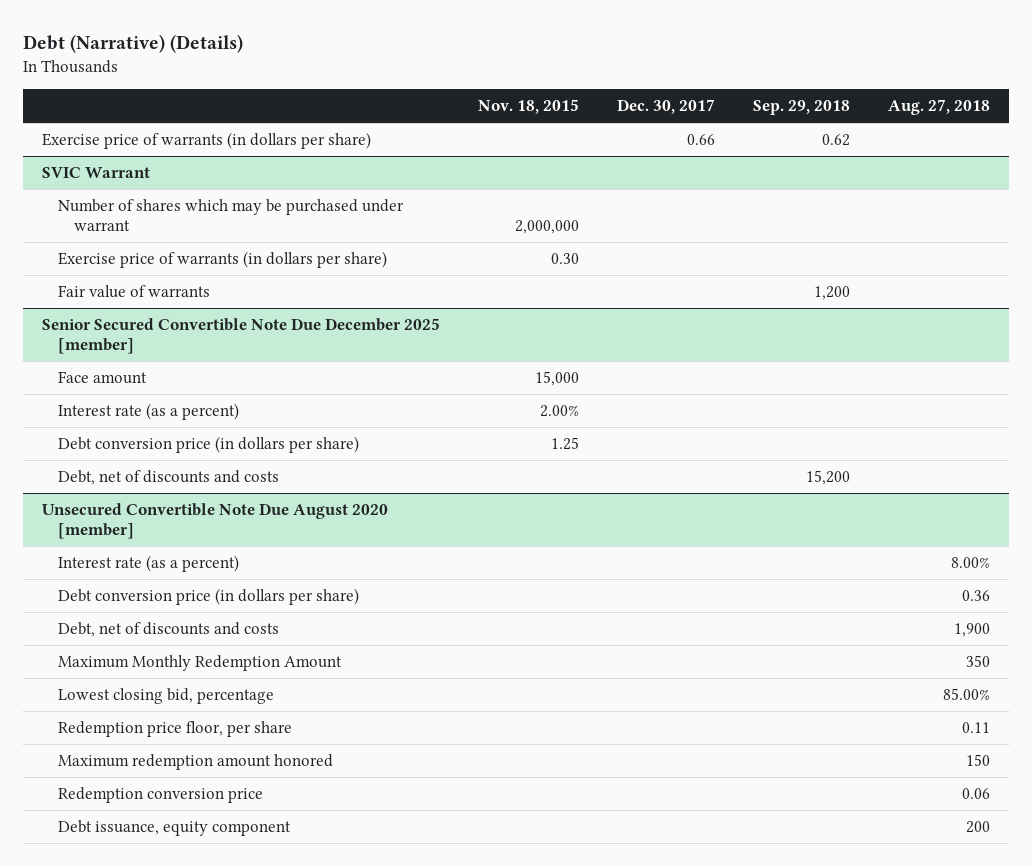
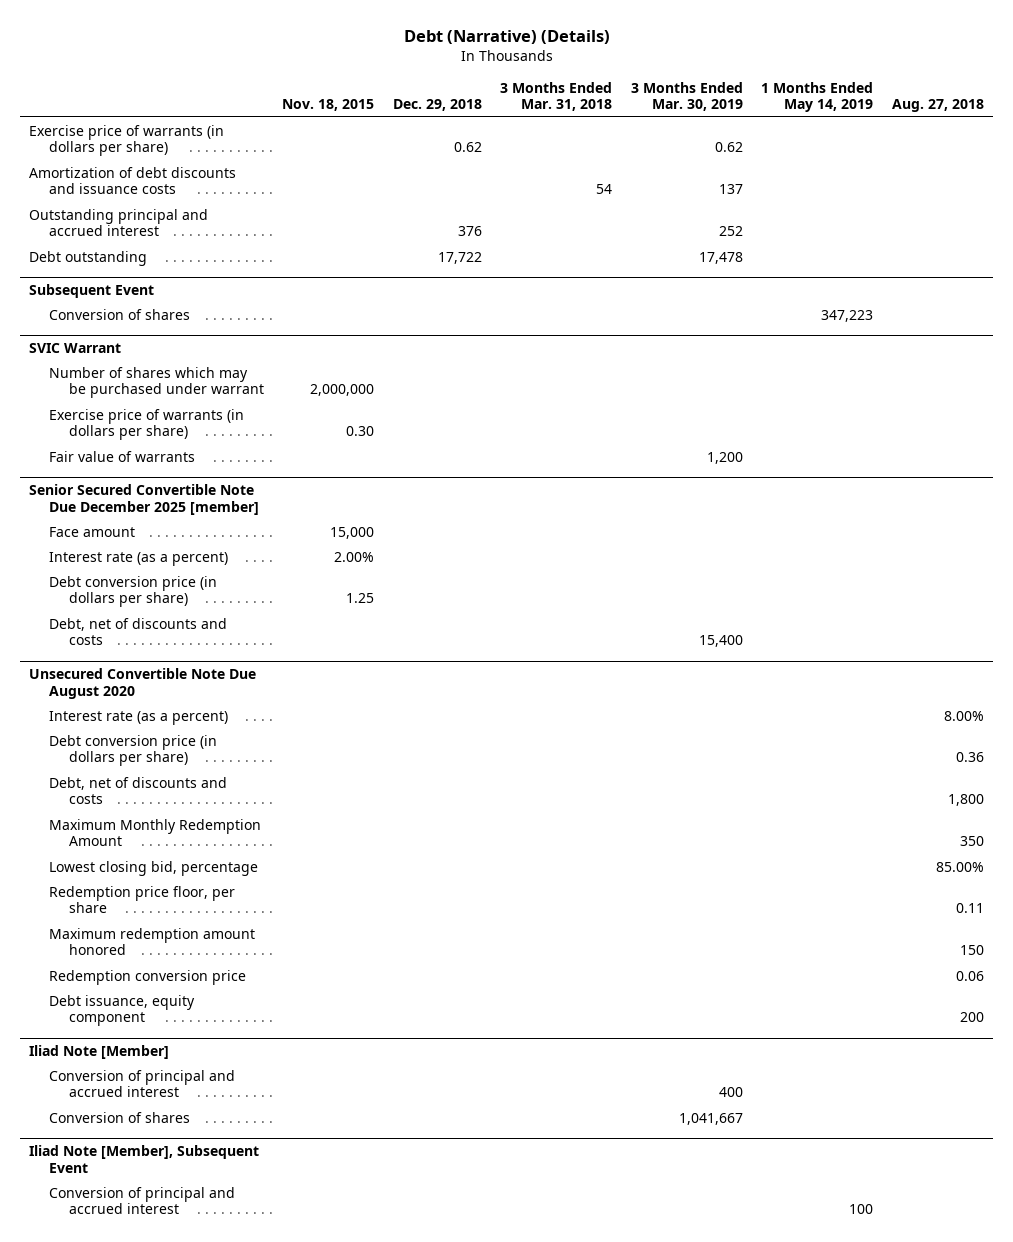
- | Nov. 18, 2015 | Dec. 30, 2017 | Sep. 29, 2018 | Aug. 27, 2018
+ | Nov. 18, 2015 | Dec. 29, 2018 | 3 Months Ended Mar. 31, 2018 | 3 Months Ended Mar. 30, 2019 | 1 Months Ended May 14, 2019 | Aug. 27, 2018
+ Amortization of debt discounts and issuance costs | | | 54 | 137 | |
+ Outstanding principal and accrued interest | | 376 | | 252 | |
+ Debt outstanding | | 17,722 | | 17,478 | |
+ Subsequent Event
+ Conversion of shares | | | | | 347,223 |
- Unsecured Convertible Note Due August 2020 [member]
+ Unsecured Convertible Note Due August 2020
- Debt, net of discounts and costs | | | | 1,900
+ Debt, net of discounts and costs | | | | | | 1,800
+ Iliad Note [Member]
+ Conversion of principal and accrued interest | | | | 400 | |
+ Conversion of shares | | | | 1,041,667 | |
+ Iliad Note [Member], Subsequent Event
+ Conversion of principal and accrued interest | | | | | 100 |

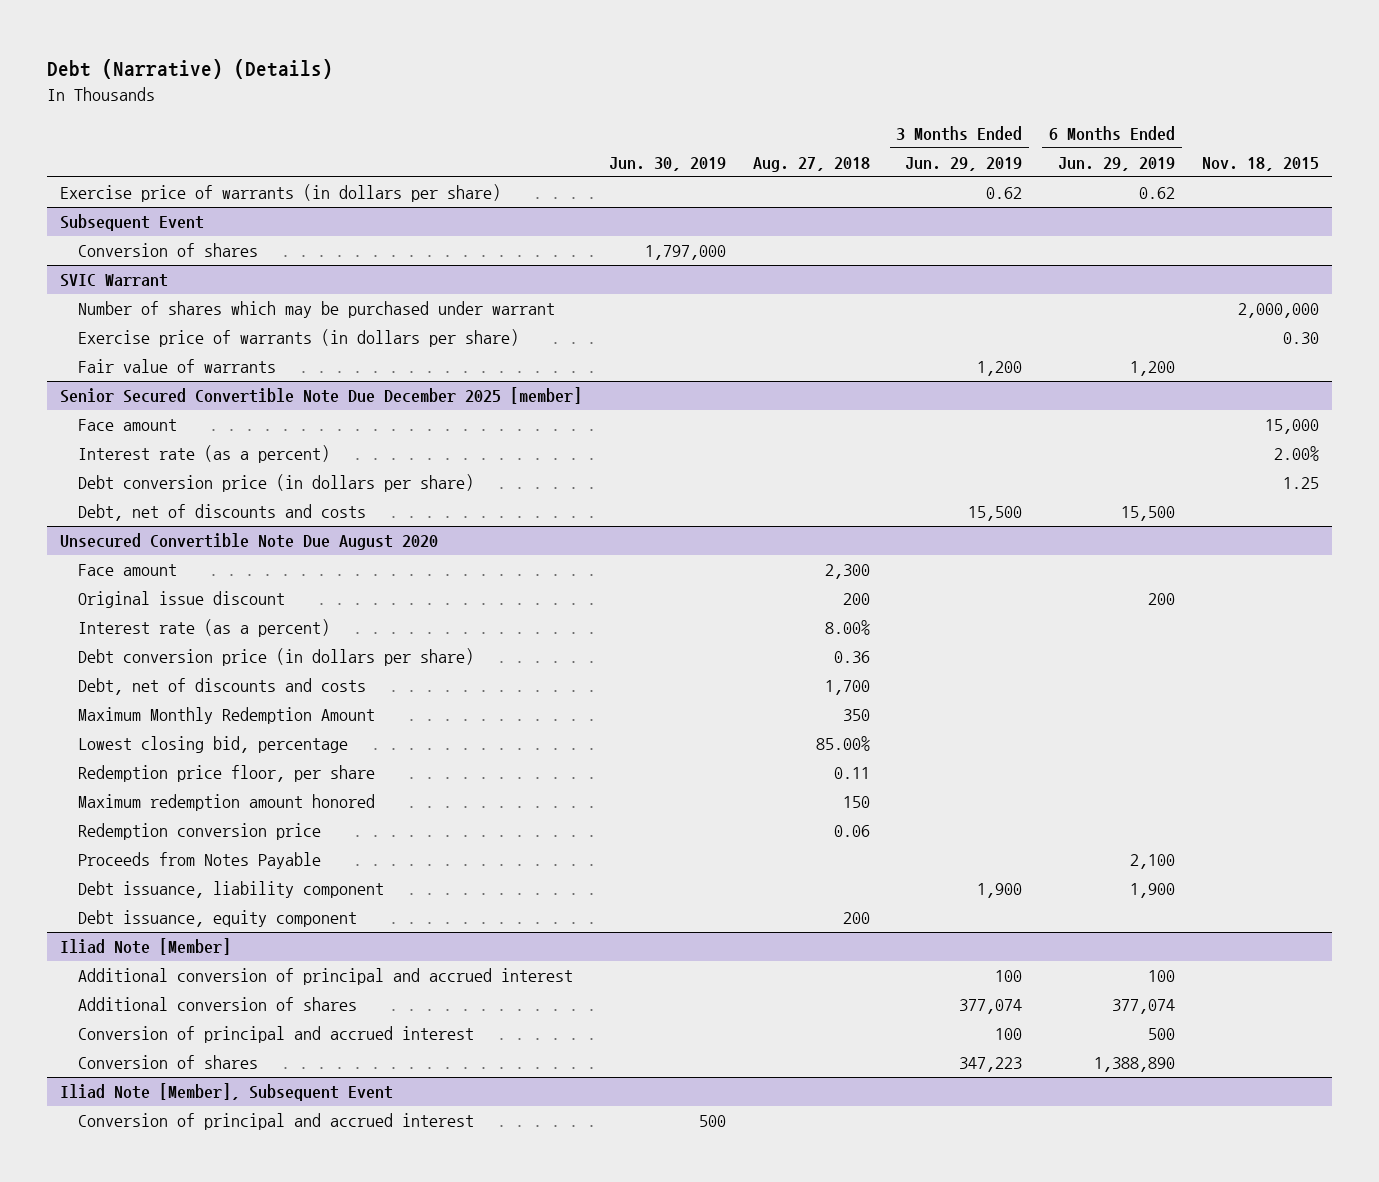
- | Nov. 18, 2015 | Dec. 29, 2018 | 3 Months Ended Mar. 31, 2018 | 3 Months Ended Mar. 30, 2019 | 1 Months Ended May 14, 2019 | Aug. 27, 2018
+ | Jun. 30, 2019 | Aug. 27, 2018 | 3 Months Ended Jun. 29, 2019 | 6 Months Ended Jun. 29, 2019 | Nov. 18, 2015
- Amortization of debt discounts and issuance costs | | | 54 | 137 | |
- Outstanding principal and accrued interest | | 376 | | 252 | |
- Debt outstanding | | 17,722 | | 17,478 | |
@ Unsecured Convertible Note Due August 2020
+ Face amount | | 2,300 | | |
+ Original issue discount | | 200 | | 200 |
- Debt, net of discounts and costs | | | | | | 1,800
+ Debt, net of discounts and costs | | 1,700 | | |
+ Proceeds from Notes Payable | | | | 2,100 |
+ Debt issuance, liability component | | | 1,900 | 1,900 |
@ Iliad Note [Member]
+ Additional conversion of principal and accrued interest | | | 100 | 100 |
+ Additional conversion of shares | | | 377,074 | 377,074 |

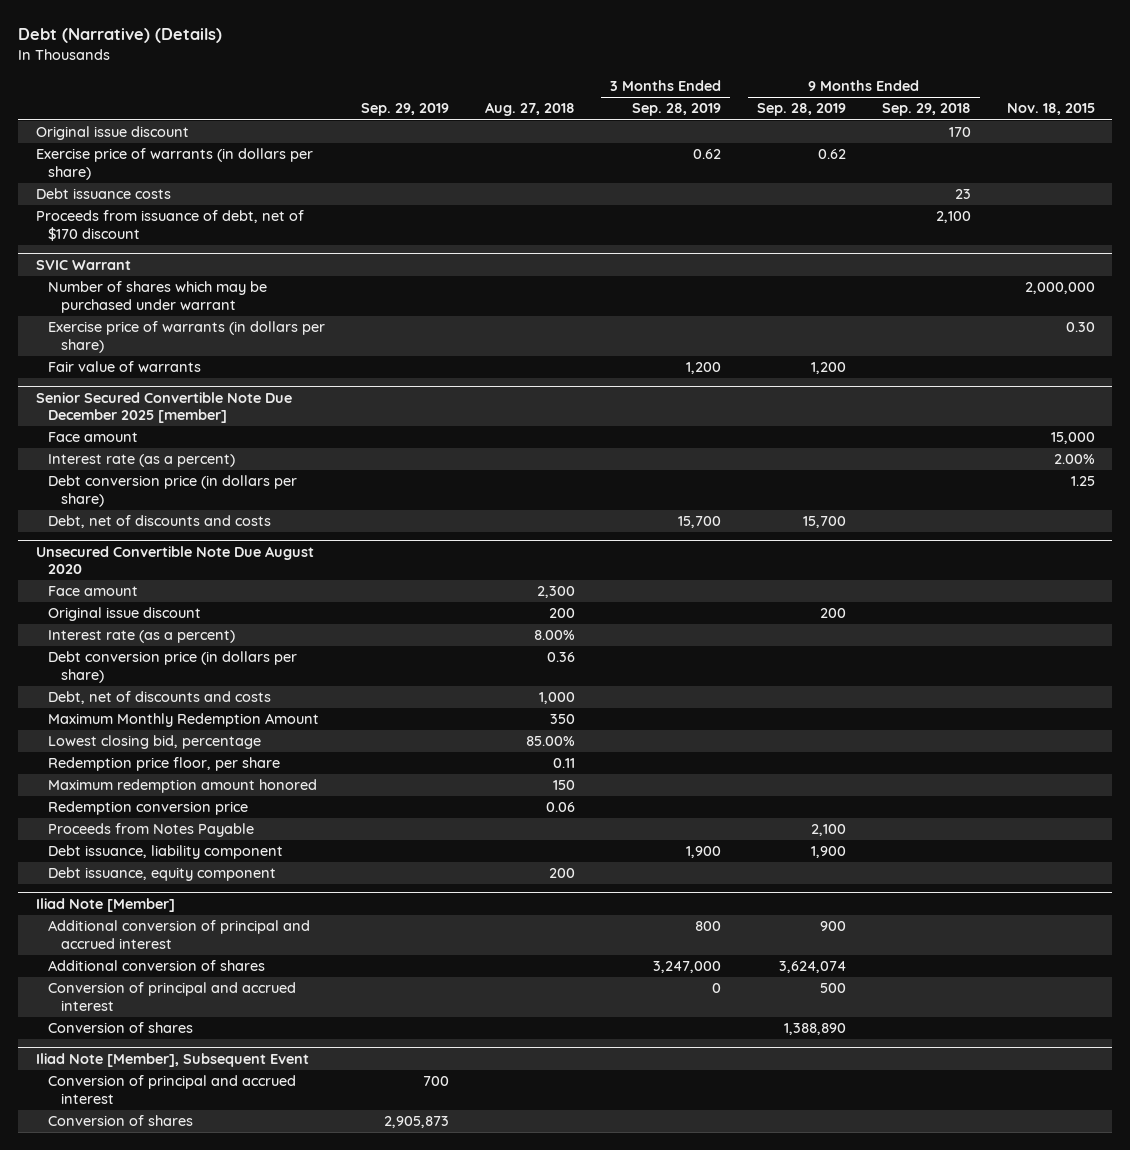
- | Jun. 30, 2019 | Aug. 27, 2018 | 3 Months Ended Jun. 29, 2019 | 6 Months Ended Jun. 29, 2019 | Nov. 18, 2015
+ | Sep. 29, 2019 | Aug. 27, 2018 | 3 Months Ended Sep. 28, 2019 | 9 Months Ended Sep. 28, 2019 | 9 Months Ended Sep. 29, 2018 | Nov. 18, 2015
+ Original issue discount | | | | | 170 |
- Subsequent Event
- Conversion of shares | 1,797,000 | | | |
+ Debt issuance costs | | | | | 23 |
+ Proceeds from issuance of debt, net of $170 discount | | | | | 2,100 |
@ Unsecured Convertible Note Due August 2020
- Debt, net of discounts and costs | | 1,700 | | |
+ Debt, net of discounts and costs | | 1,000 | | | |
@ Iliad Note [Member], Subsequent Event
+ Conversion of shares | 2,905,873 | | | | |

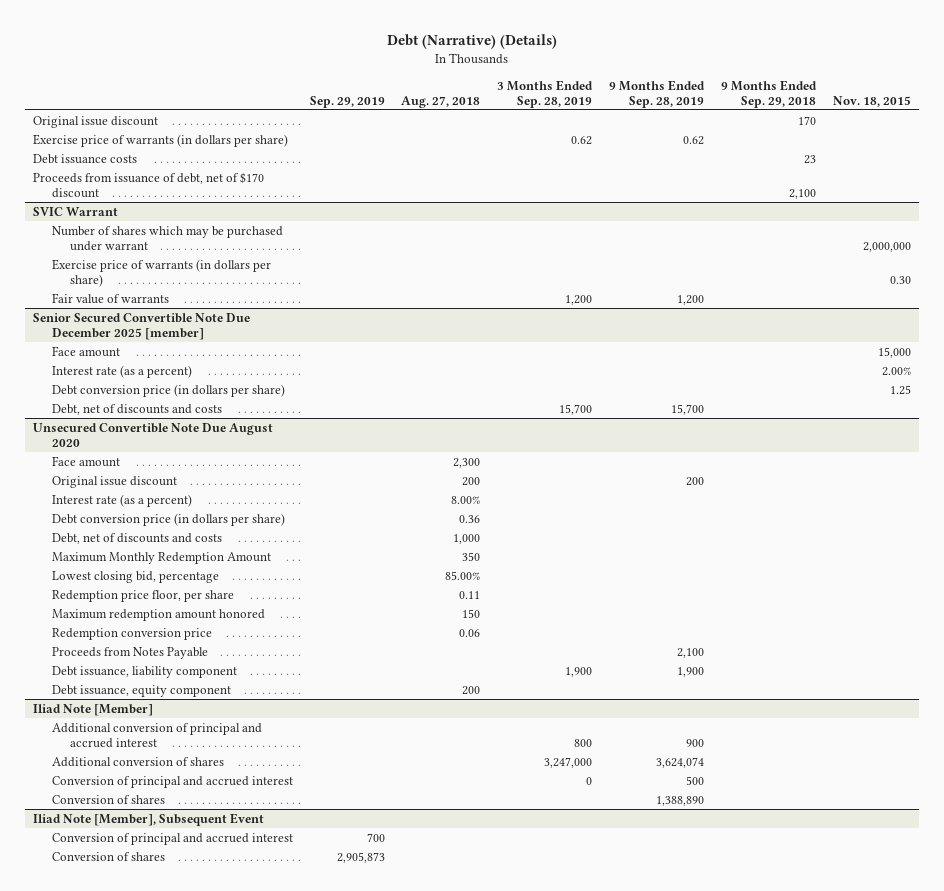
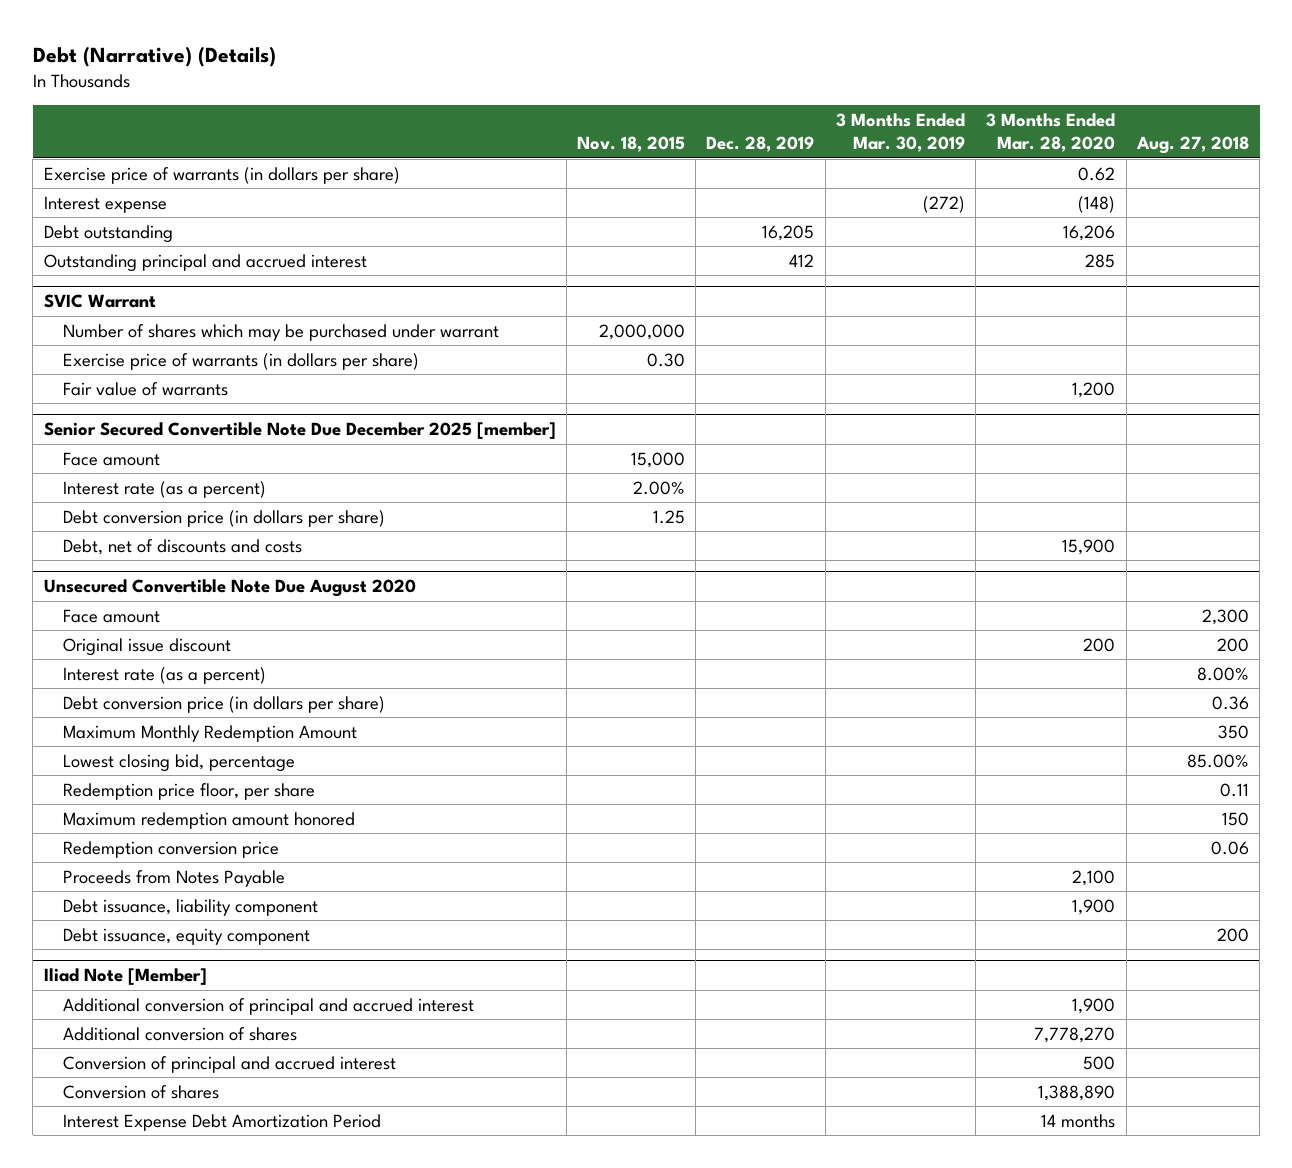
- | Sep. 29, 2019 | Aug. 27, 2018 | 3 Months Ended Sep. 28, 2019 | 9 Months Ended Sep. 28, 2019 | 9 Months Ended Sep. 29, 2018 | Nov. 18, 2015
+ | Nov. 18, 2015 | Dec. 28, 2019 | 3 Months Ended Mar. 30, 2019 | 3 Months Ended Mar. 28, 2020 | Aug. 27, 2018
- Original issue discount | | | | | 170 |
- Debt issuance costs | | | | | 23 |
- Proceeds from issuance of debt, net of $170 discount | | | | | 2,100 |
+ Interest expense | | | (272) | (148) |
+ Debt outstanding | | 16,205 | | 16,206 |
+ Outstanding principal and accrued interest | | 412 | | 285 |
@ Unsecured Convertible Note Due August 2020
- Debt, net of discounts and costs | | 1,000 | | | |
- Iliad Note [Member], Subsequent Event
- Conversion of principal and accrued interest | 700 | | | | |
- Conversion of shares | 2,905,873 | | | | |
@ Iliad Note [Member]
+ Interest Expense Debt Amortization Period | | | | 14 months |

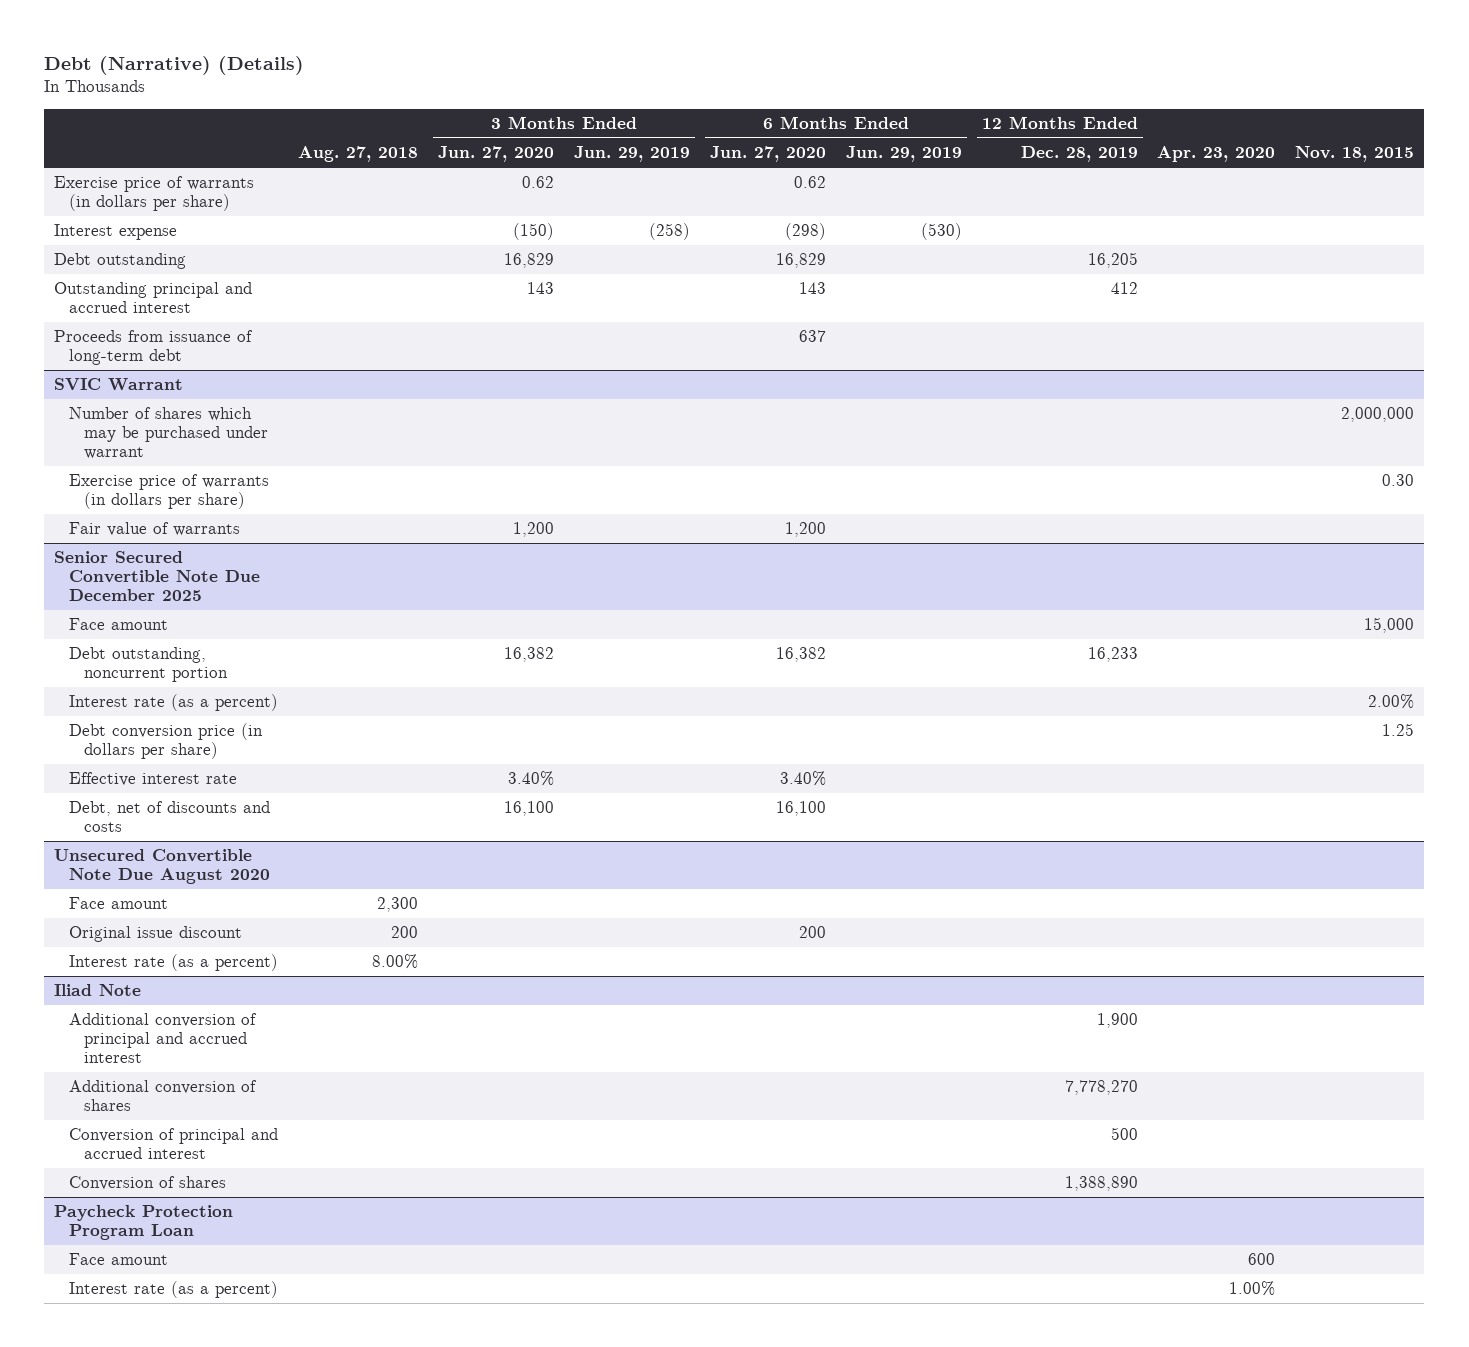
- | Nov. 18, 2015 | Dec. 28, 2019 | 3 Months Ended Mar. 30, 2019 | 3 Months Ended Mar. 28, 2020 | Aug. 27, 2018
+ | Aug. 27, 2018 | 3 Months Ended Jun. 27, 2020 | 3 Months Ended Jun. 29, 2019 | 6 Months Ended Jun. 27, 2020 | 6 Months Ended Jun. 29, 2019 | 12 Months Ended Dec. 28, 2019 | Apr. 23, 2020 | Nov. 18, 2015
+ Proceeds from issuance of long-term debt | | | | 637 | | | |
- Senior Secured Convertible Note Due December 2025 [member]
+ Senior Secured Convertible Note Due December 2025
+ Debt outstanding, noncurrent portion | | 16,382 | | 16,382 | | 16,233 | |
+ Effective interest rate | | 3.40% | | 3.40% | | | |
@ Unsecured Convertible Note Due August 2020
- Debt conversion price (in dollars per share) | | | | | 0.36
- Maximum Monthly Redemption Amount | | | | | 350
- Lowest closing bid, percentage | | | | | 85.00%
- Redemption price floor, per share | | | | | 0.11
- Maximum redemption amount honored | | | | | 150
- Redemption conversion price | | | | | 0.06
- Proceeds from Notes Payable | | | | 2,100 |
- Debt issuance, liability component | | | | 1,900 |
- Debt issuance, equity component | | | | | 200
- Iliad Note [Member]
+ Iliad Note
- Interest Expense Debt Amortization Period | | | | 14 months |
+ Paycheck Protection Program Loan
+ Face amount | | | | | | | 600 |
+ Interest rate (as a percent) | | | | | | | 1.00% |

